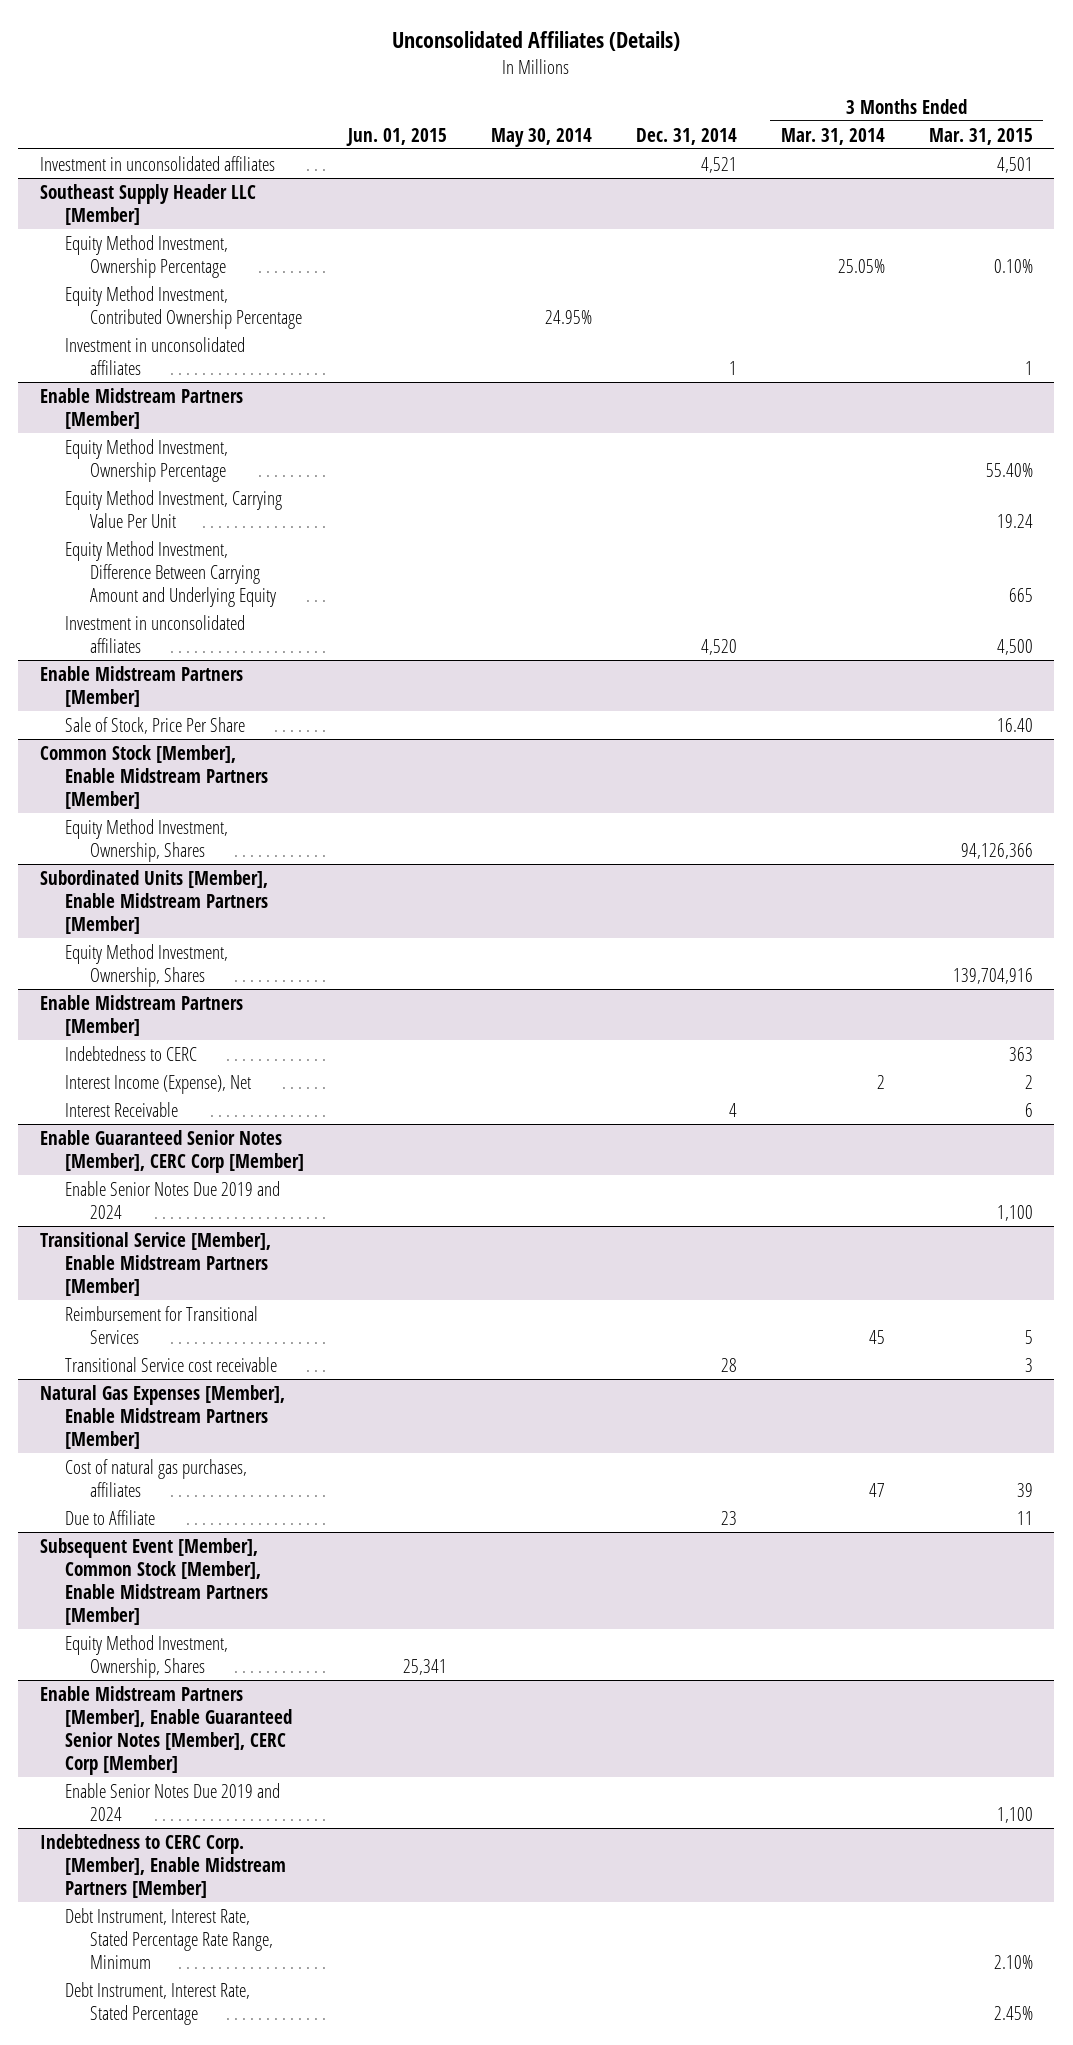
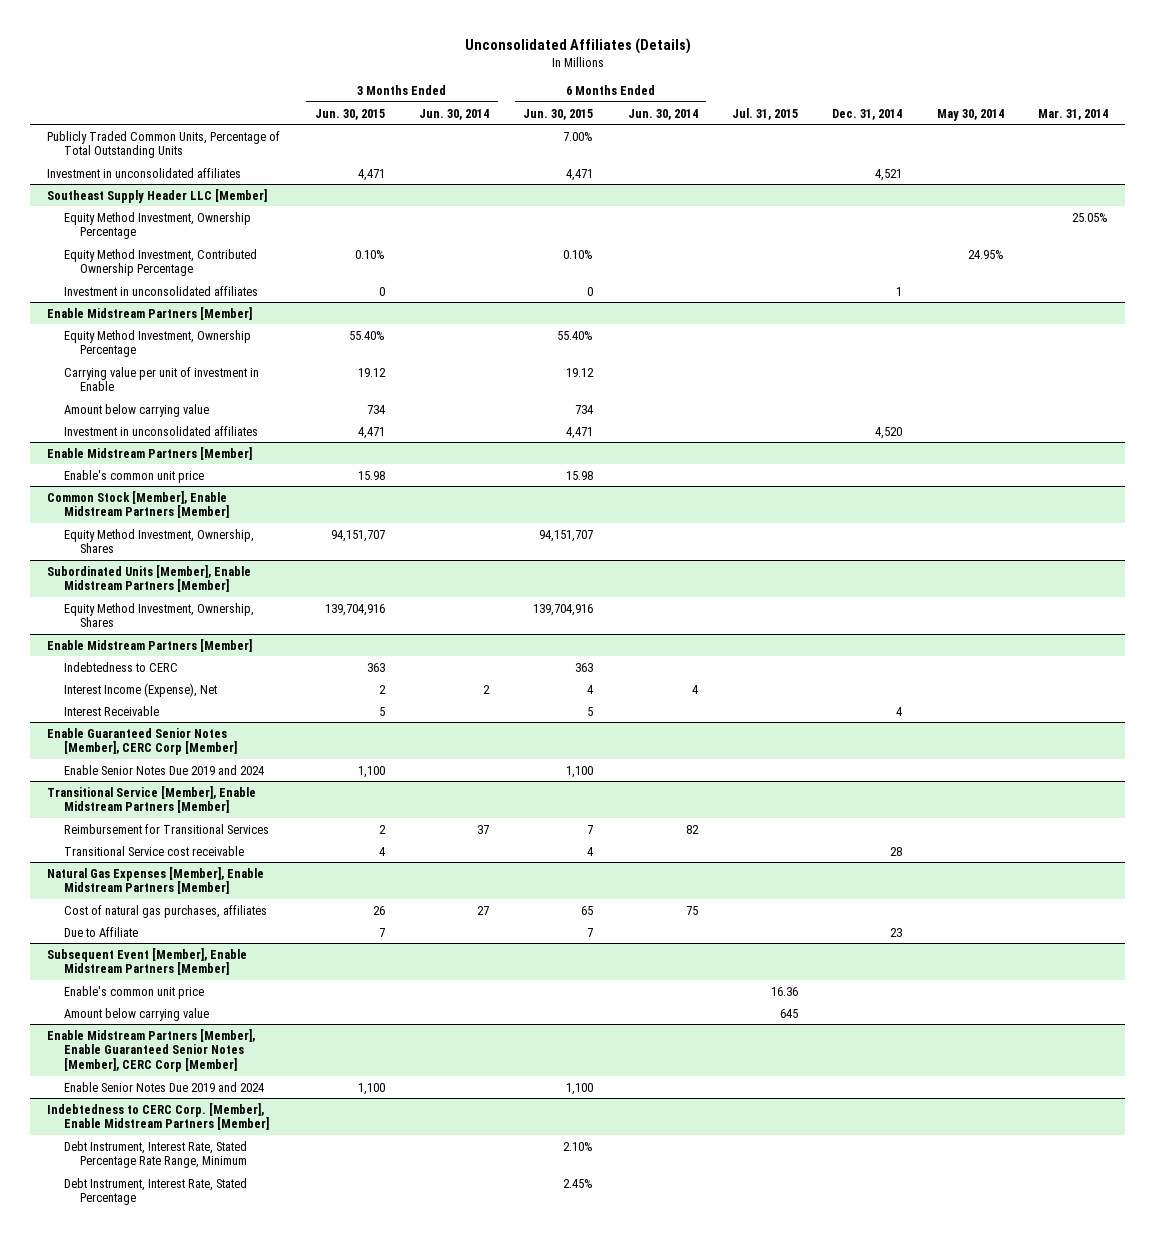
- | Jun. 01, 2015 | May 30, 2014 | Dec. 31, 2014 | 3 Months Ended Mar. 31, 2014 | 3 Months Ended Mar. 31, 2015
+ | 3 Months Ended Jun. 30, 2015 | 3 Months Ended Jun. 30, 2014 | 6 Months Ended Jun. 30, 2015 | 6 Months Ended Jun. 30, 2014 | Jul. 31, 2015 | Dec. 31, 2014 | May 30, 2014 | Mar. 31, 2014
+ Publicly Traded Common Units, Percentage of Total Outstanding Units | | | 7.00% | | | | |
@ Enable Midstream Partners [Member]
- Equity Method Investment, Carrying Value Per Unit | | | | | 19.24
- Equity Method Investment, Difference Between Carrying Amount and Underlying Equity | | | | | 665
+ Carrying value per unit of investment in Enable | 19.12 | | 19.12 | | | | |
+ Amount below carrying value | 734 | | 734 | | | | |
- Sale of Stock, Price Per Share | | | | | 16.40
+ Enable's common unit price | 15.98 | | 15.98 | | | | |
- Subsequent Event [Member], Common Stock [Member], Enable Midstream Partners [Member]
- Equity Method Investment, Ownership, Shares | 25,341 | | | |
+ Subsequent Event [Member], Enable Midstream Partners [Member]
+ Enable's common unit price | | | | | 16.36 | | |
+ Amount below carrying value | | | | | 645 | | |

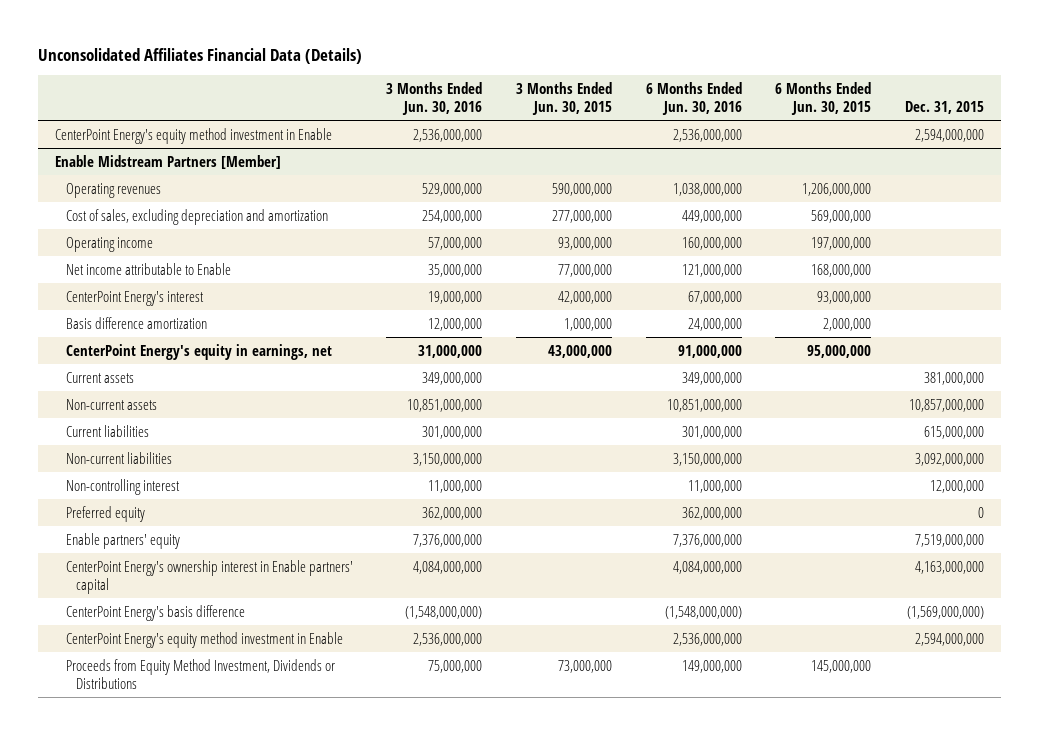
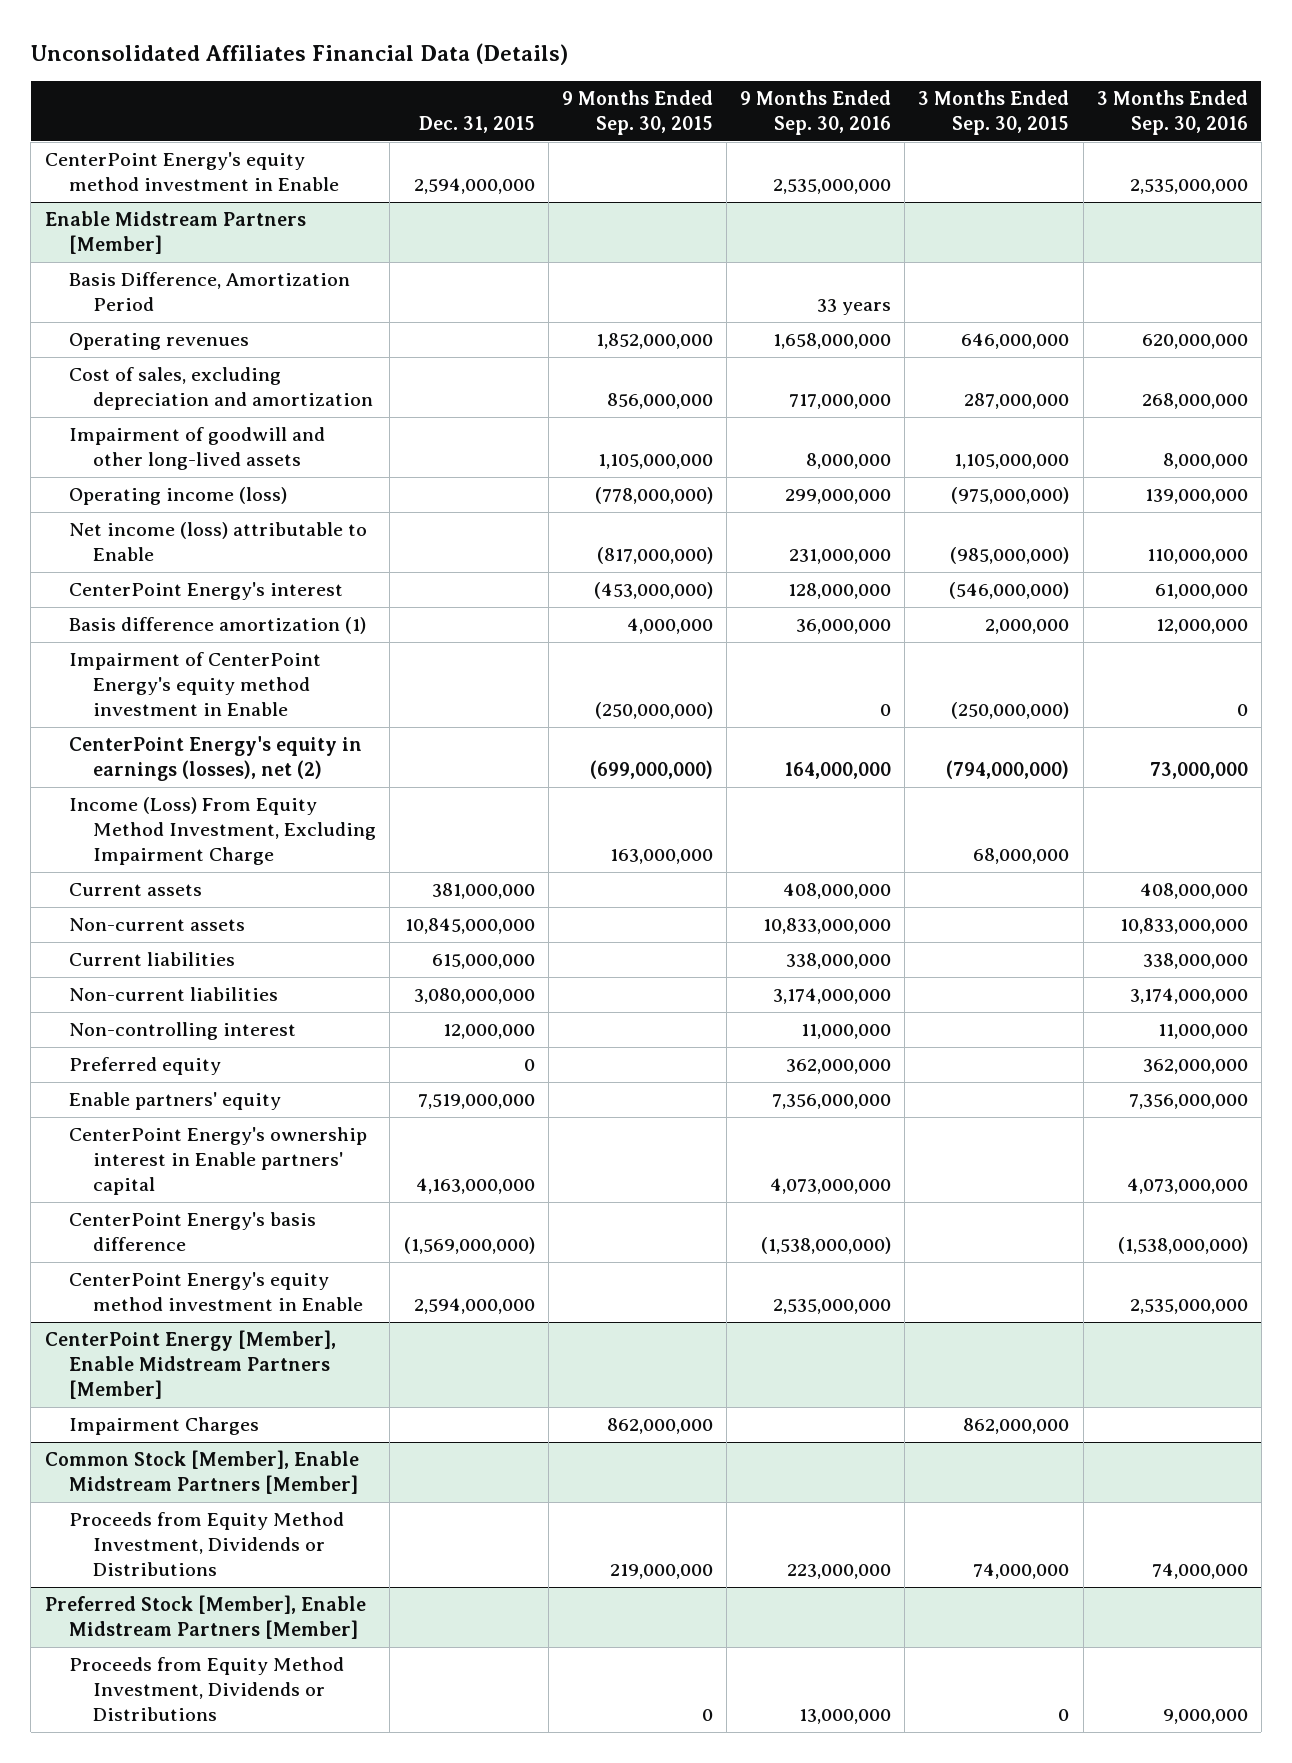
- | 3 Months Ended Jun. 30, 2016 | 3 Months Ended Jun. 30, 2015 | 6 Months Ended Jun. 30, 2016 | 6 Months Ended Jun. 30, 2015 | Dec. 31, 2015
+ | Dec. 31, 2015 | 9 Months Ended Sep. 30, 2015 | 9 Months Ended Sep. 30, 2016 | 3 Months Ended Sep. 30, 2015 | 3 Months Ended Sep. 30, 2016
@ Enable Midstream Partners [Member]
+ Basis Difference, Amortization Period | | | 33 years | |
- Operating income | 57,000,000 | 93,000,000 | 160,000,000 | 197,000,000 |
- Net income attributable to Enable | 35,000,000 | 77,000,000 | 121,000,000 | 168,000,000 |
+ Impairment of goodwill and other long-lived assets | | 1,105,000,000 | 8,000,000 | 1,105,000,000 | 8,000,000
+ Operating income (loss) | | (778,000,000) | 299,000,000 | (975,000,000) | 139,000,000
+ Net income (loss) attributable to Enable | | (817,000,000) | 231,000,000 | (985,000,000) | 110,000,000
- Basis difference amortization | 12,000,000 | 1,000,000 | 24,000,000 | 2,000,000 |
- CenterPoint Energy's equity in earnings, net | 31,000,000 | 43,000,000 | 91,000,000 | 95,000,000 |
+ Basis difference amortization (1) | | 4,000,000 | 36,000,000 | 2,000,000 | 12,000,000
+ Impairment of CenterPoint Energy's equity method investment in Enable | | (250,000,000) | 0 | (250,000,000) | 0
+ CenterPoint Energy's equity in earnings (losses), net (2) | | (699,000,000) | 164,000,000 | (794,000,000) | 73,000,000
+ Income (Loss) From Equity Method Investment, Excluding Impairment Charge | | 163,000,000 | | 68,000,000 |
- Non-current assets | 10,851,000,000 | | 10,851,000,000 | | 10,857,000,000
+ Non-current assets | 10,845,000,000 | | 10,833,000,000 | | 10,833,000,000
- Non-current liabilities | 3,150,000,000 | | 3,150,000,000 | | 3,092,000,000
+ Non-current liabilities | 3,080,000,000 | | 3,174,000,000 | | 3,174,000,000
- Proceeds from Equity Method Investment, Dividends or Distributions | 75,000,000 | 73,000,000 | 149,000,000 | 145,000,000 |
+ CenterPoint Energy [Member], Enable Midstream Partners [Member]
+ Impairment Charges | | 862,000,000 | | 862,000,000 |
+ Common Stock [Member], Enable Midstream Partners [Member]
+ Proceeds from Equity Method Investment, Dividends or Distributions | | 219,000,000 | 223,000,000 | 74,000,000 | 74,000,000
+ Preferred Stock [Member], Enable Midstream Partners [Member]
+ Proceeds from Equity Method Investment, Dividends or Distributions | | 0 | 13,000,000 | 0 | 9,000,000

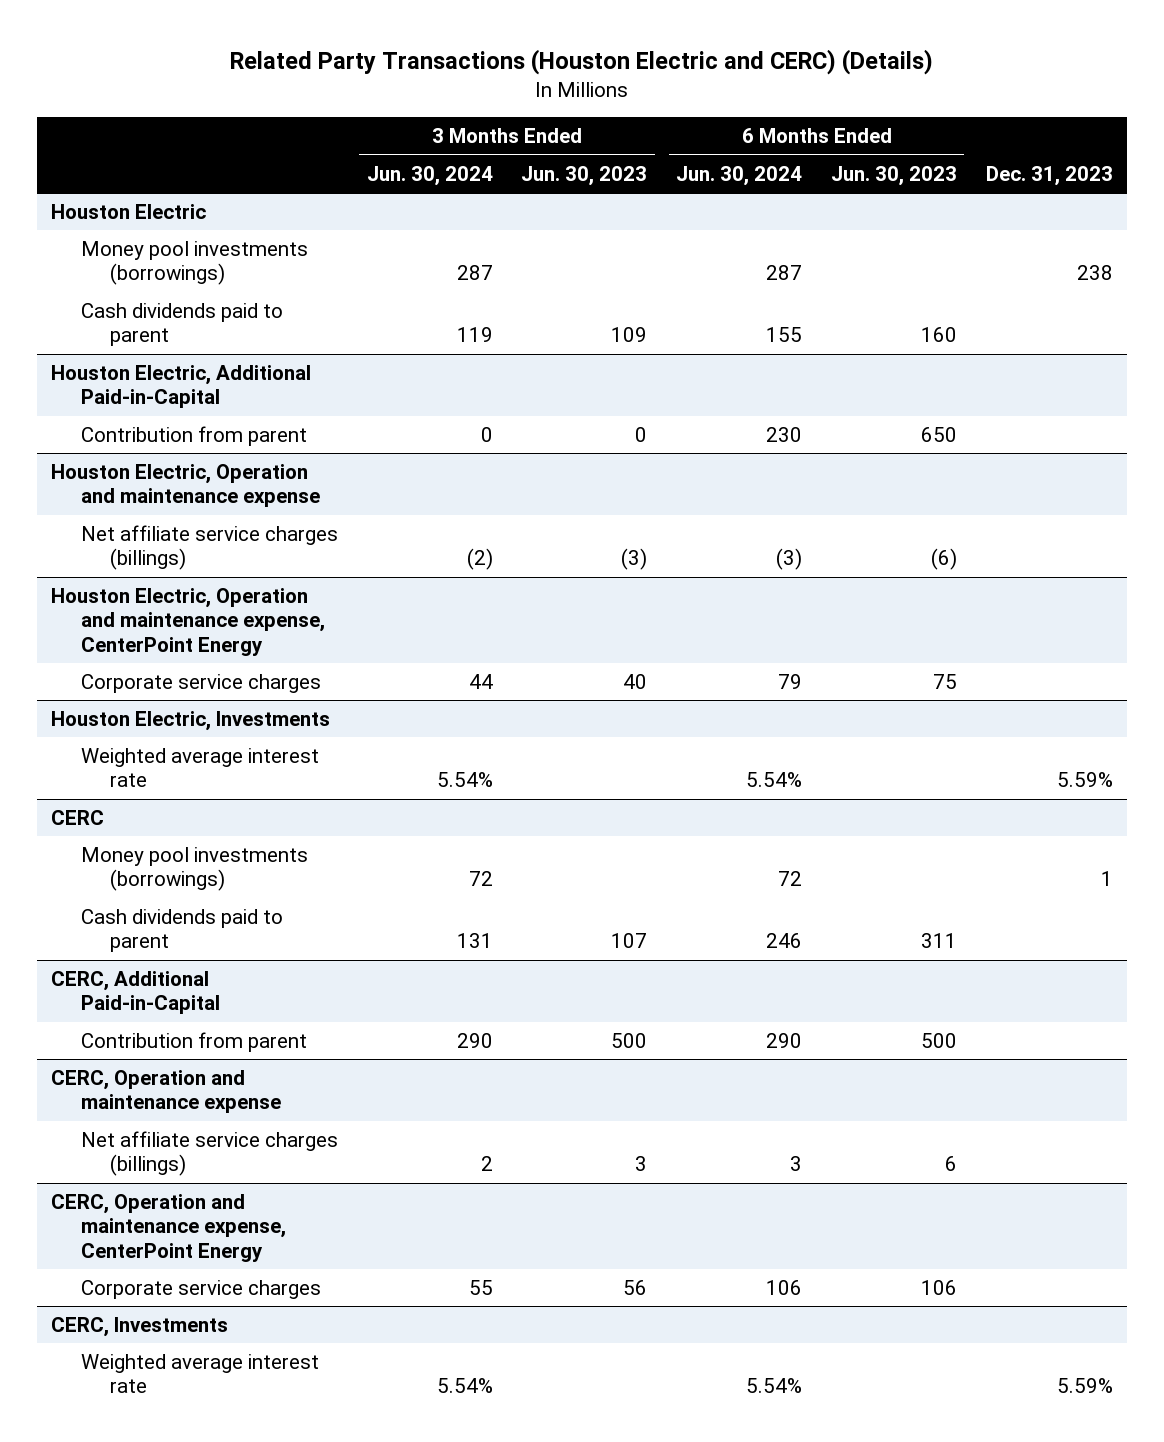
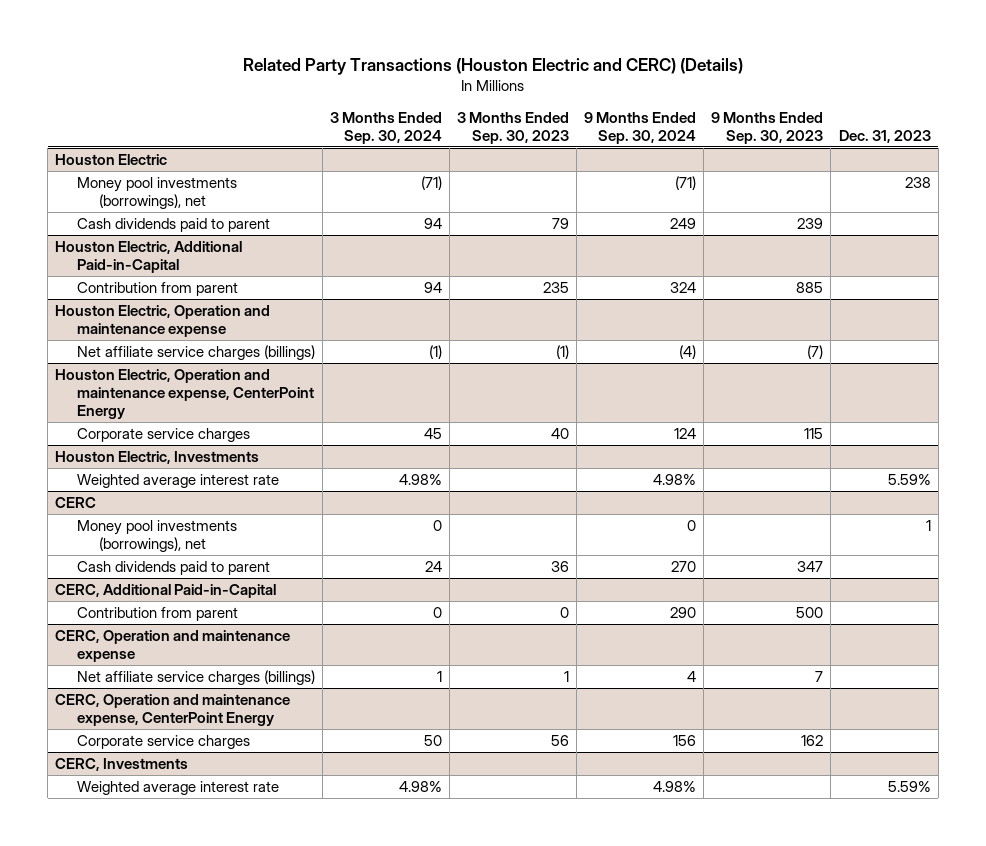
- | 3 Months Ended Jun. 30, 2024 | 3 Months Ended Jun. 30, 2023 | 6 Months Ended Jun. 30, 2024 | 6 Months Ended Jun. 30, 2023 | Dec. 31, 2023
+ | 3 Months Ended Sep. 30, 2024 | 3 Months Ended Sep. 30, 2023 | 9 Months Ended Sep. 30, 2024 | 9 Months Ended Sep. 30, 2023 | Dec. 31, 2023
@ Houston Electric
- Money pool investments (borrowings) | 287 | | 287 | | 238
+ Money pool investments (borrowings), net | (71) | | (71) | | 238
@ CERC
- Money pool investments (borrowings) | 72 | | 72 | | 1
+ Money pool investments (borrowings), net | 0 | | 0 | | 1

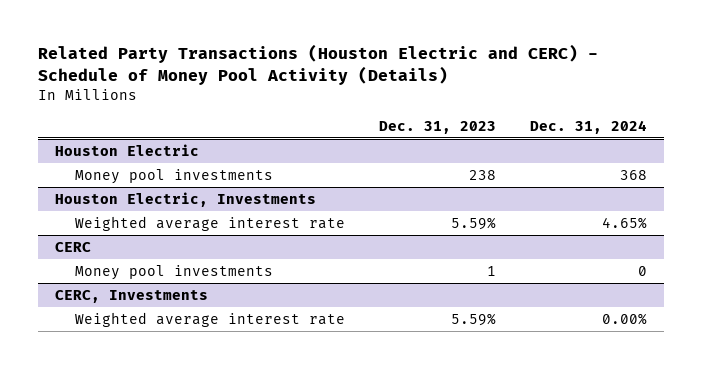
- Related Party Transactions (Houston Electric and CERC) (Details)
+ Related Party Transactions (Houston Electric and CERC) - Schedule of Money Pool Activity (Details)
- | 3 Months Ended Sep. 30, 2024 | 3 Months Ended Sep. 30, 2023 | 9 Months Ended Sep. 30, 2024 | 9 Months Ended Sep. 30, 2023 | Dec. 31, 2023
+ | Dec. 31, 2023 | Dec. 31, 2024
@ Houston Electric
- Money pool investments (borrowings), net | (71) | | (71) | | 238
- Cash dividends paid to parent | 94 | 79 | 249 | 239 |
- Houston Electric, Additional Paid-in-Capital
- Contribution from parent | 94 | 235 | 324 | 885 |
- Houston Electric, Operation and maintenance expense
- Net affiliate service charges (billings) | (1) | (1) | (4) | (7) |
- Houston Electric, Operation and maintenance expense, CenterPoint Energy
- Corporate service charges | 45 | 40 | 124 | 115 |
@ Houston Electric
+ Money pool investments | 238 | 368
@ CERC
- Money pool investments (borrowings), net | 0 | | 0 | | 1
- Cash dividends paid to parent | 24 | 36 | 270 | 347 |
- CERC, Additional Paid-in-Capital
- Contribution from parent | 0 | 0 | 290 | 500 |
- CERC, Operation and maintenance expense
- Net affiliate service charges (billings) | 1 | 1 | 4 | 7 |
- CERC, Operation and maintenance expense, CenterPoint Energy
- Corporate service charges | 50 | 56 | 156 | 162 |
@ CERC
+ Money pool investments | 1 | 0

